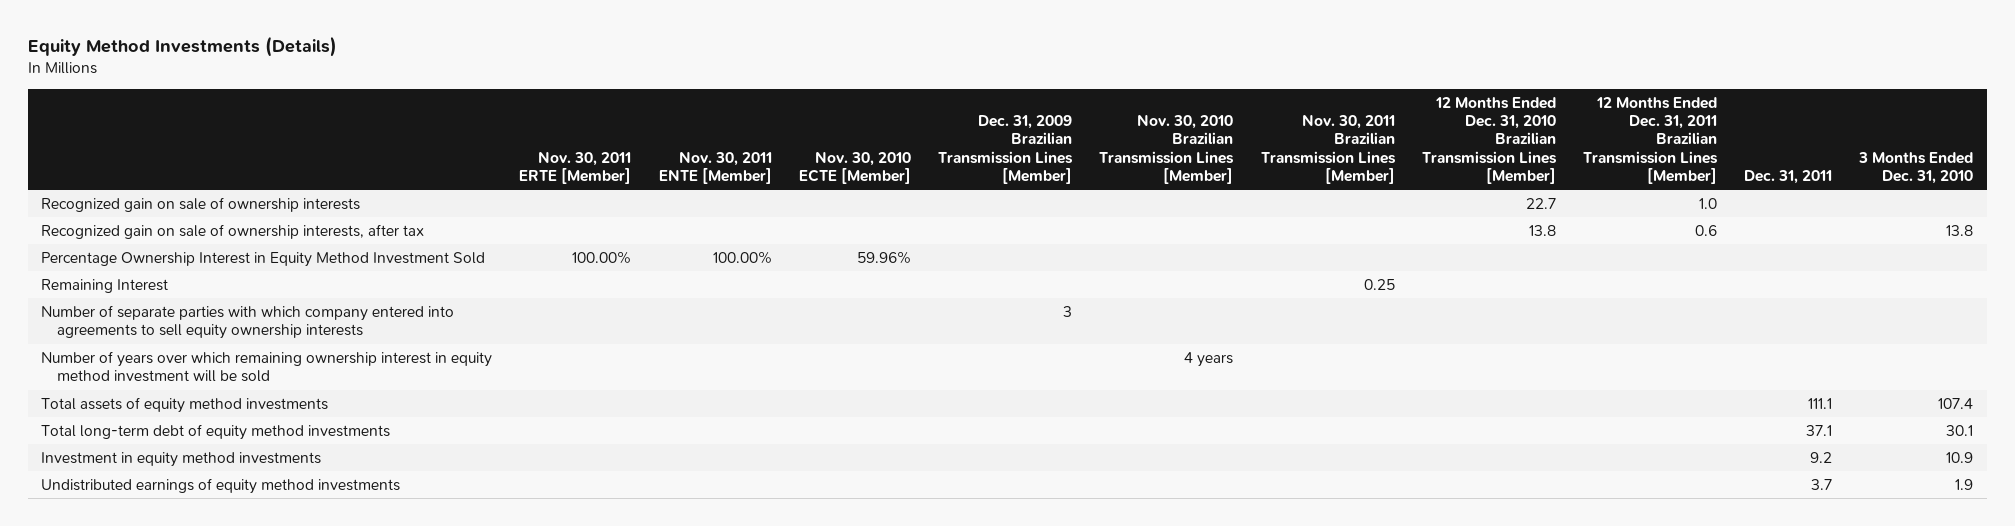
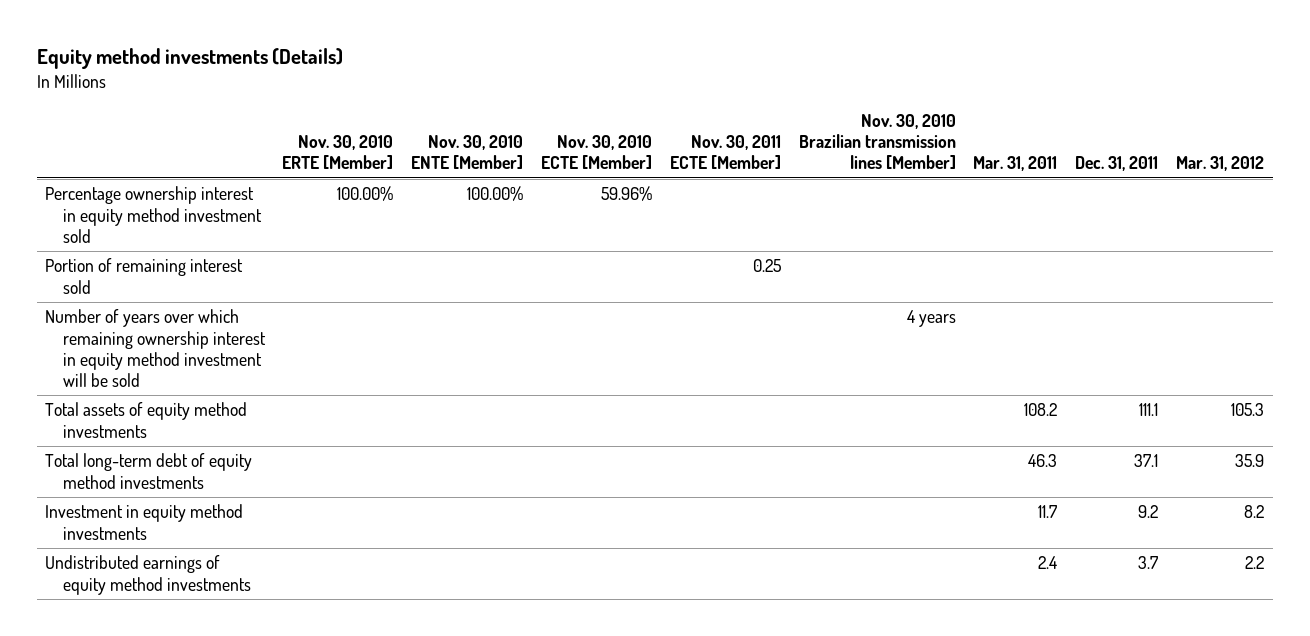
- Equity Method Investments (Details)
+ Equity method investments (Details)
- | Nov. 30, 2011 ERTE [Member] | Nov. 30, 2011 ENTE [Member] | Nov. 30, 2010 ECTE [Member] | Dec. 31, 2009 Brazilian Transmission Lines [Member] | Nov. 30, 2010 Brazilian Transmission Lines [Member] | Nov. 30, 2011 Brazilian Transmission Lines [Member] | 12 Months Ended Dec. 31, 2010 Brazilian Transmission Lines [Member] | 12 Months Ended Dec. 31, 2011 Brazilian Transmission Lines [Member] | Dec. 31, 2011 | 3 Months Ended Dec. 31, 2010
+ | Nov. 30, 2010 ERTE [Member] | Nov. 30, 2010 ENTE [Member] | Nov. 30, 2010 ECTE [Member] | Nov. 30, 2011 ECTE [Member] | Nov. 30, 2010 Brazilian transmission lines [Member] | Mar. 31, 2011 | Dec. 31, 2011 | Mar. 31, 2012
- Recognized gain on sale of ownership interests | | | | | | | 22.7 | 1.0 | |
- Recognized gain on sale of ownership interests, after tax | | | | | | | 13.8 | 0.6 | | 13.8
- Percentage Ownership Interest in Equity Method Investment Sold | 100.00% | 100.00% | 59.96% | | | | | | |
- Remaining Interest | | | | | | 0.25 | | | |
- Number of separate parties with which company entered into agreements to sell equity ownership interests | | | | 3 | | | | | |
+ Percentage ownership interest in equity method investment sold | 100.00% | 100.00% | 59.96% | | | | |
+ Portion of remaining interest sold | | | | 0.25 | | | |

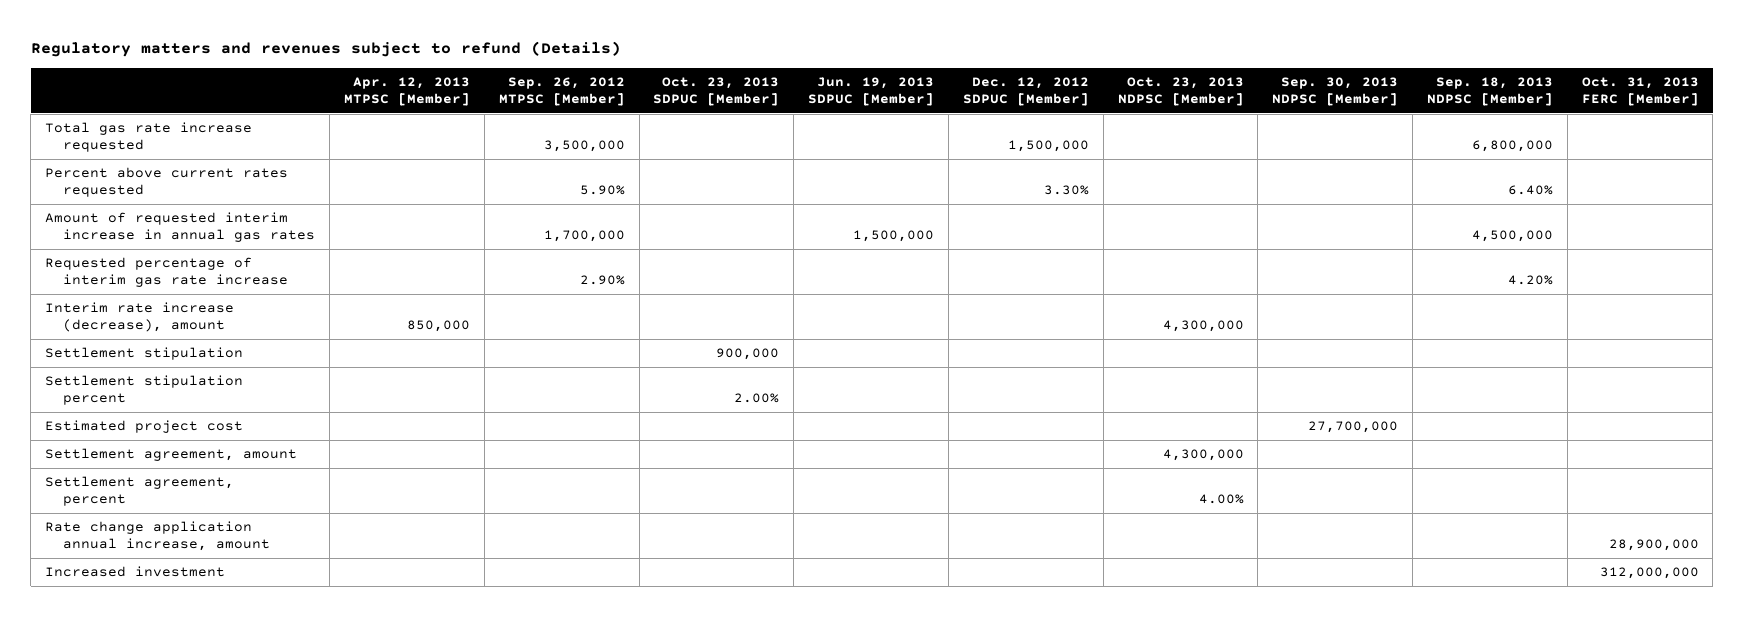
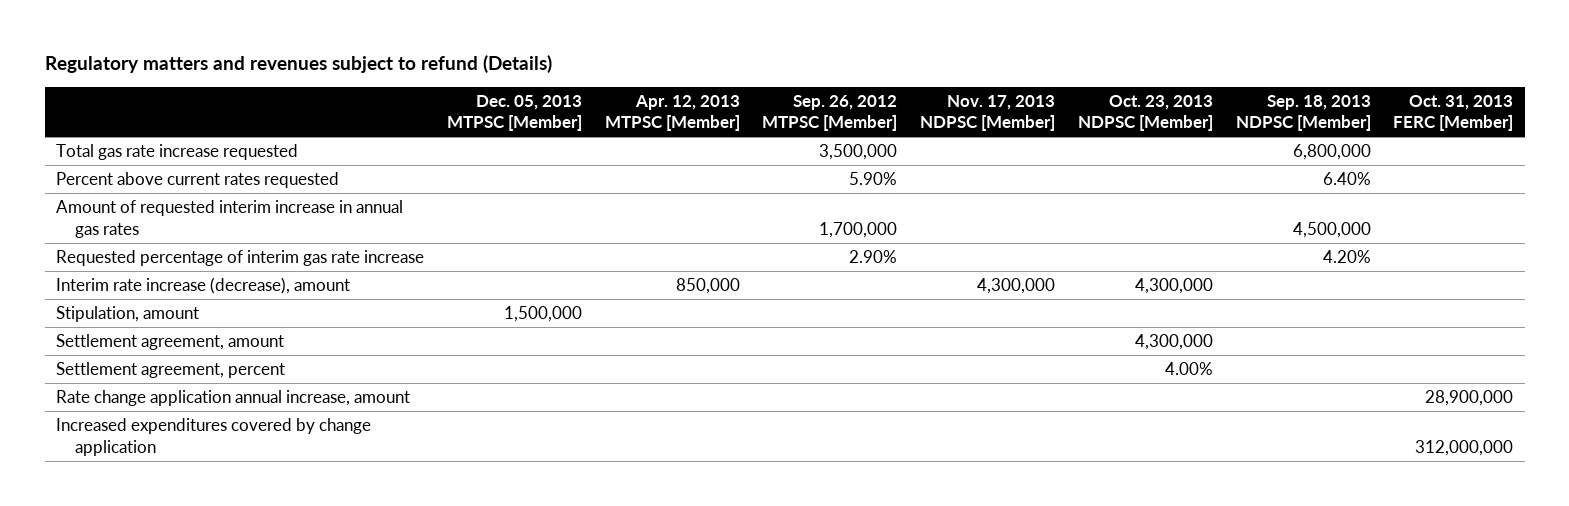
- | Apr. 12, 2013 MTPSC [Member] | Sep. 26, 2012 MTPSC [Member] | Oct. 23, 2013 SDPUC [Member] | Jun. 19, 2013 SDPUC [Member] | Dec. 12, 2012 SDPUC [Member] | Oct. 23, 2013 NDPSC [Member] | Sep. 30, 2013 NDPSC [Member] | Sep. 18, 2013 NDPSC [Member] | Oct. 31, 2013 FERC [Member]
+ | Dec. 05, 2013 MTPSC [Member] | Apr. 12, 2013 MTPSC [Member] | Sep. 26, 2012 MTPSC [Member] | Nov. 17, 2013 NDPSC [Member] | Oct. 23, 2013 NDPSC [Member] | Sep. 18, 2013 NDPSC [Member] | Oct. 31, 2013 FERC [Member]
- Settlement stipulation | | | 900,000 | | | | | |
- Settlement stipulation percent | | | 2.00% | | | | | |
- Estimated project cost | | | | | | | 27,700,000 | |
+ Stipulation, amount | 1,500,000 | | | | | |
- Increased investment | | | | | | | | | 312,000,000
+ Increased expenditures covered by change application | | | | | | | 312,000,000

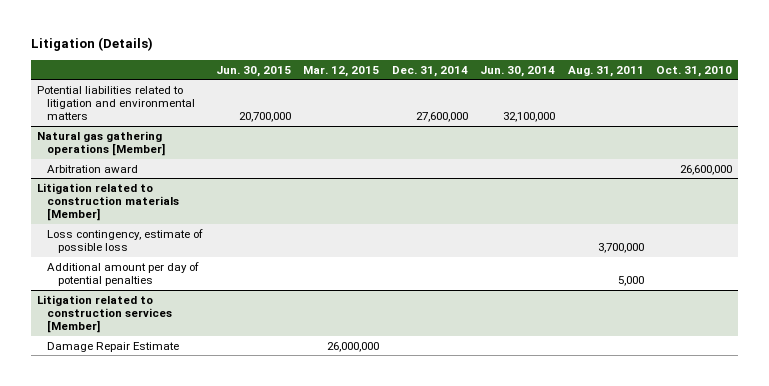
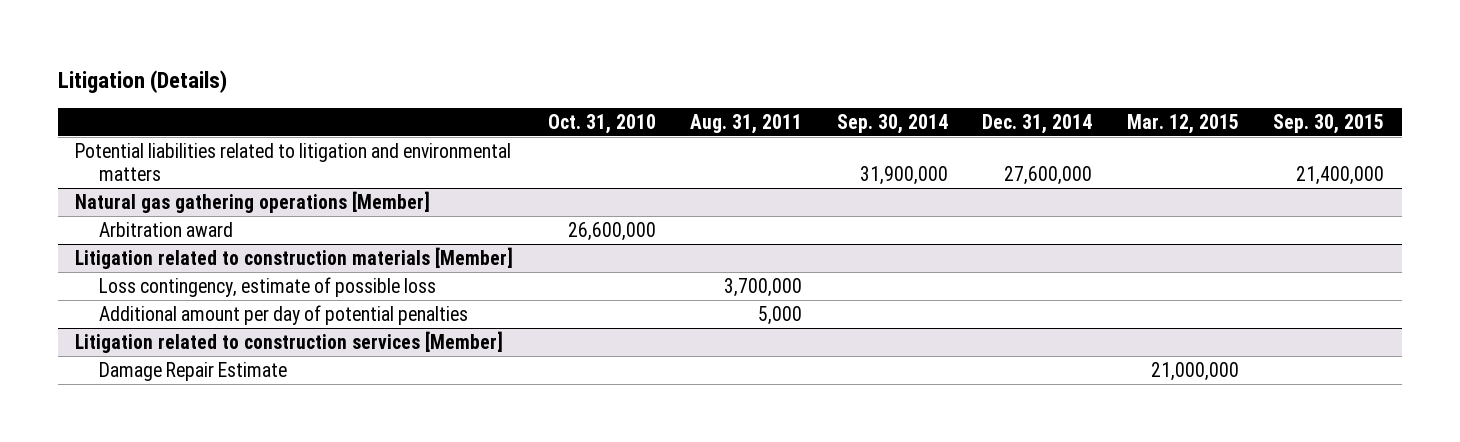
- | Jun. 30, 2015 | Mar. 12, 2015 | Dec. 31, 2014 | Jun. 30, 2014 | Aug. 31, 2011 | Oct. 31, 2010
+ | Oct. 31, 2010 | Aug. 31, 2011 | Sep. 30, 2014 | Dec. 31, 2014 | Mar. 12, 2015 | Sep. 30, 2015
@ Litigation related to construction services [Member]
- Damage Repair Estimate | | 26,000,000 | | | |
+ Damage Repair Estimate | | | | | 21,000,000 |

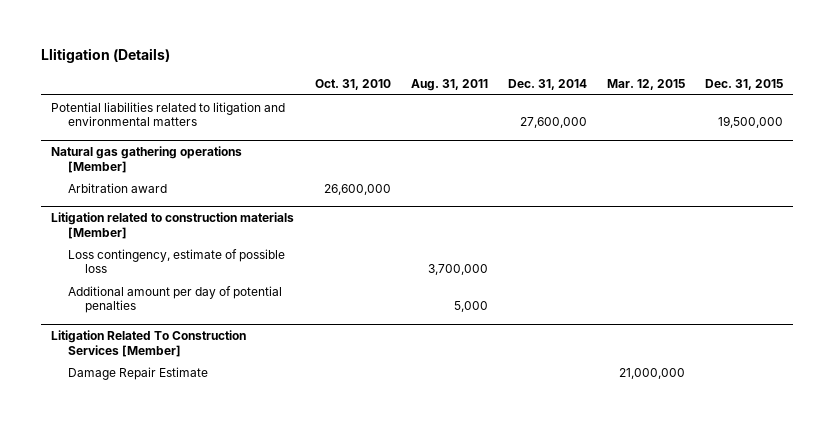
- Litigation (Details)
+ Llitigation (Details)
- | Oct. 31, 2010 | Aug. 31, 2011 | Sep. 30, 2014 | Dec. 31, 2014 | Mar. 12, 2015 | Sep. 30, 2015
+ | Oct. 31, 2010 | Aug. 31, 2011 | Dec. 31, 2014 | Mar. 12, 2015 | Dec. 31, 2015
- Litigation related to construction services [Member]
+ Litigation Related To Construction Services [Member]

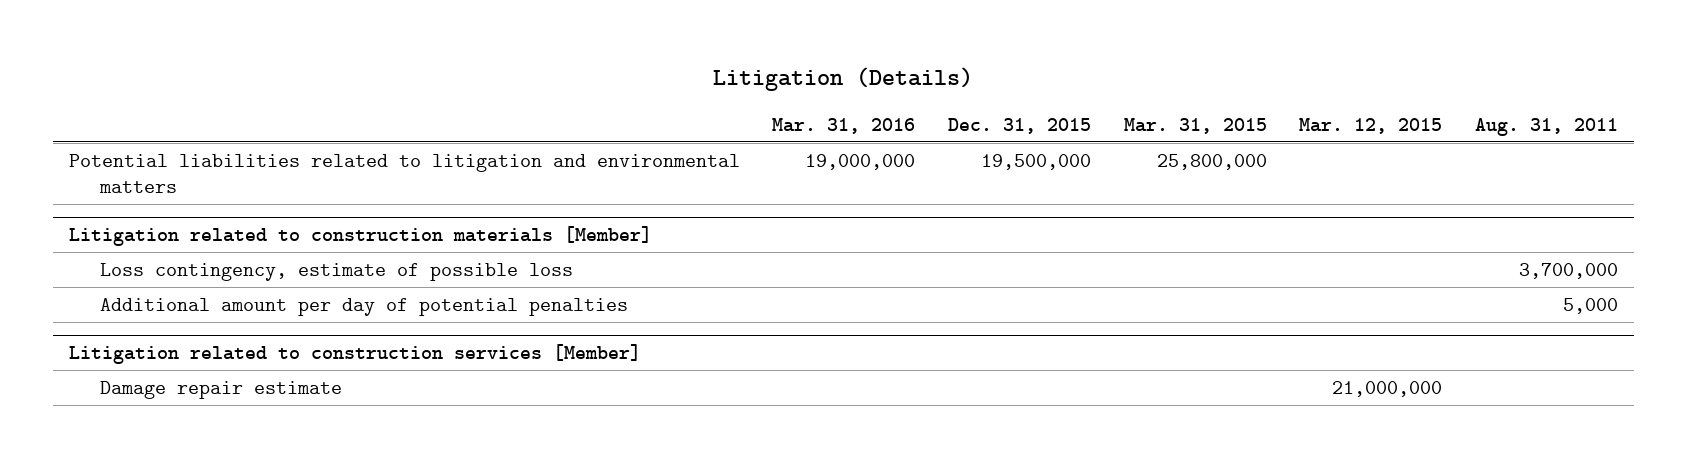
- Llitigation (Details)
+ Litigation (Details)
- | Oct. 31, 2010 | Aug. 31, 2011 | Dec. 31, 2014 | Mar. 12, 2015 | Dec. 31, 2015
+ | Mar. 31, 2016 | Dec. 31, 2015 | Mar. 31, 2015 | Mar. 12, 2015 | Aug. 31, 2011
- Natural gas gathering operations [Member]
- Arbitration award | 26,600,000 | | | |
- Litigation Related To Construction Services [Member]
- Damage Repair Estimate | | | | 21,000,000 |
+ Litigation related to construction services [Member]
+ Damage repair estimate | | | | 21,000,000 |

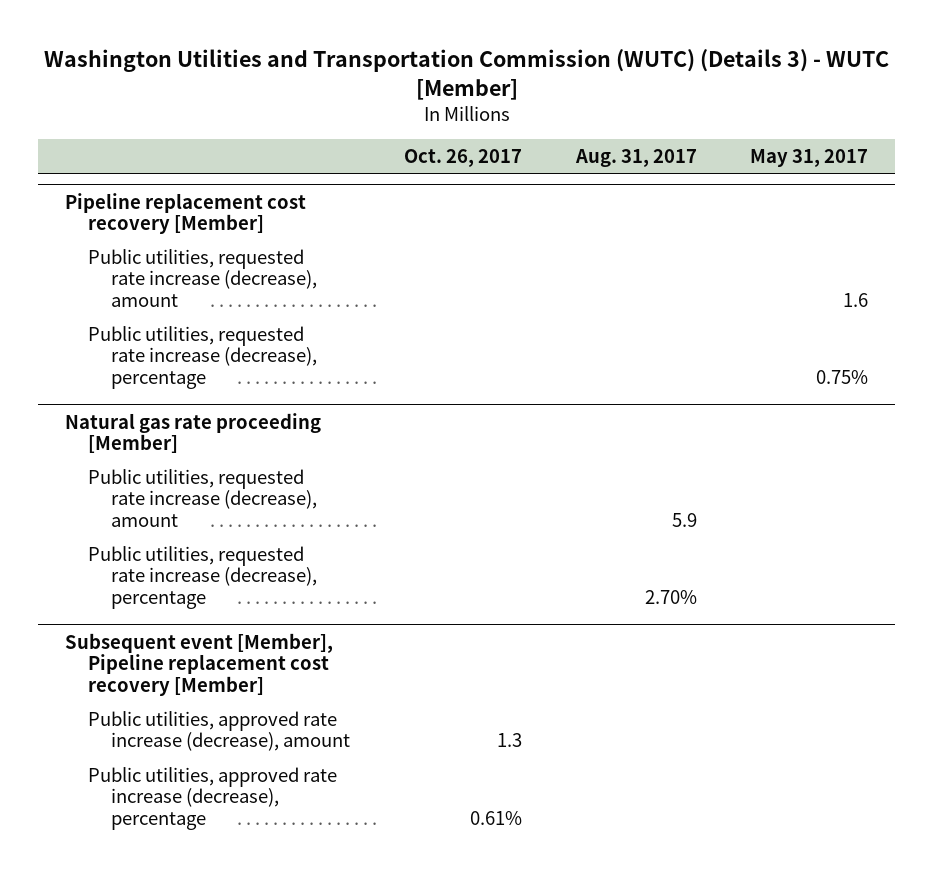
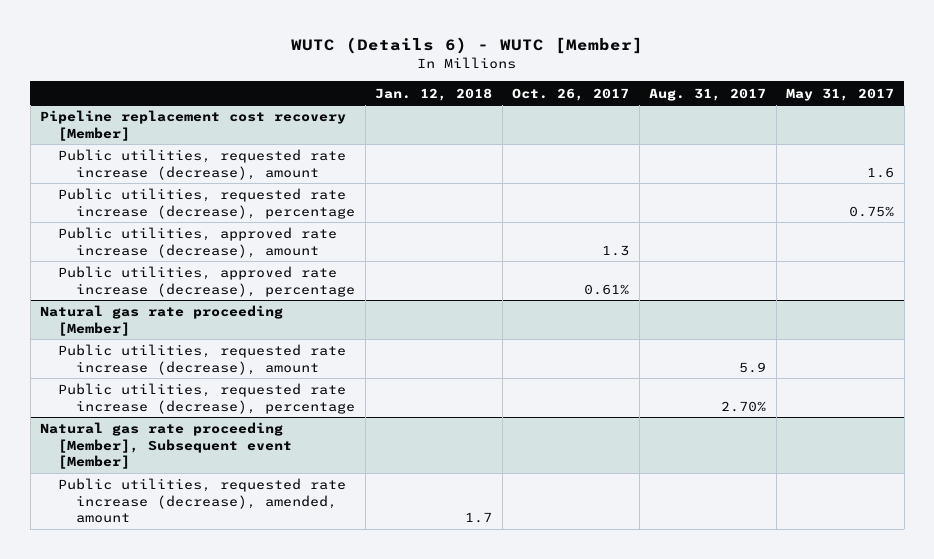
- Washington Utilities and Transportation Commission (WUTC) (Details 3) - WUTC [Member]
+ WUTC (Details 6) - WUTC [Member]
- | Oct. 26, 2017 | Aug. 31, 2017 | May 31, 2017
+ | Jan. 12, 2018 | Oct. 26, 2017 | Aug. 31, 2017 | May 31, 2017
@ Pipeline replacement cost recovery [Member]
+ Public utilities, approved rate increase (decrease), amount | | 1.3 | |
+ Public utilities, approved rate increase (decrease), percentage | | 0.61% | |
- Subsequent event [Member], Pipeline replacement cost recovery [Member]
- Public utilities, approved rate increase (decrease), amount | 1.3 | |
- Public utilities, approved rate increase (decrease), percentage | 0.61% | |
+ Natural gas rate proceeding [Member], Subsequent event [Member]
+ Public utilities, requested rate increase (decrease), amended, amount | 1.7 | | |

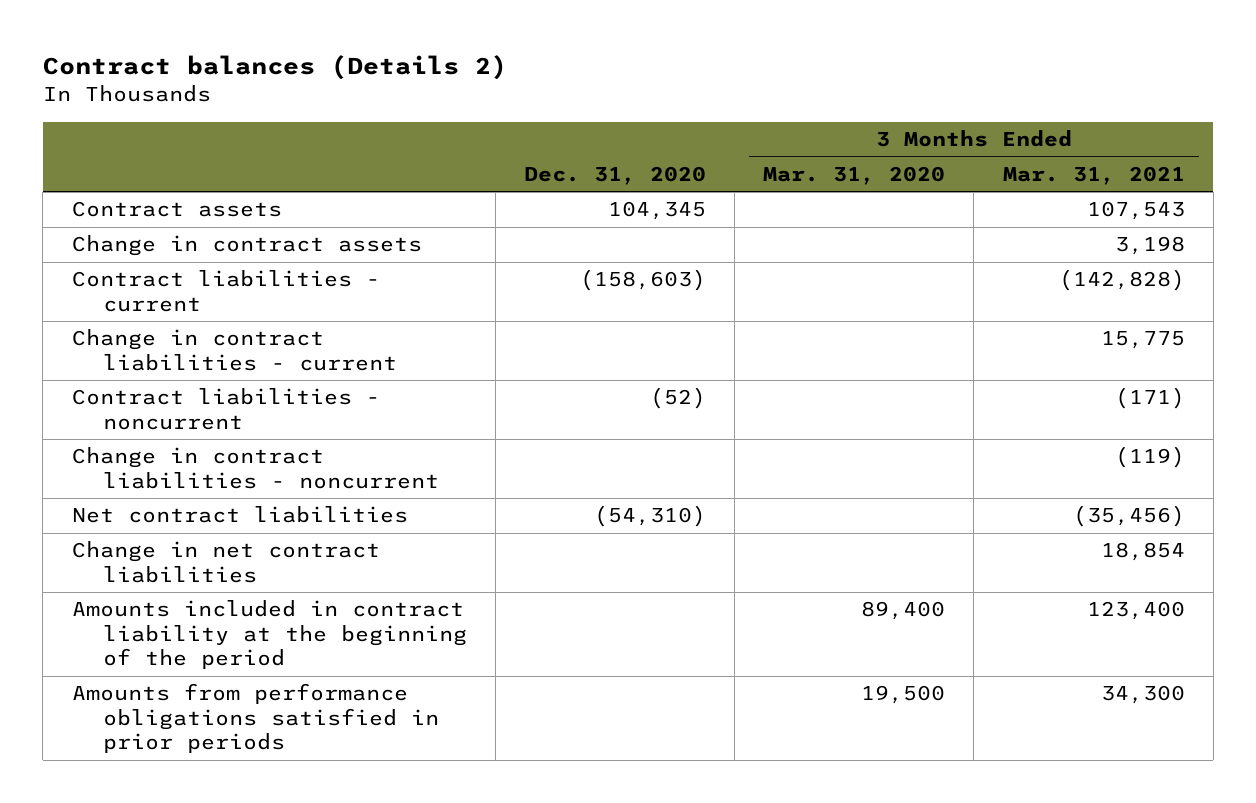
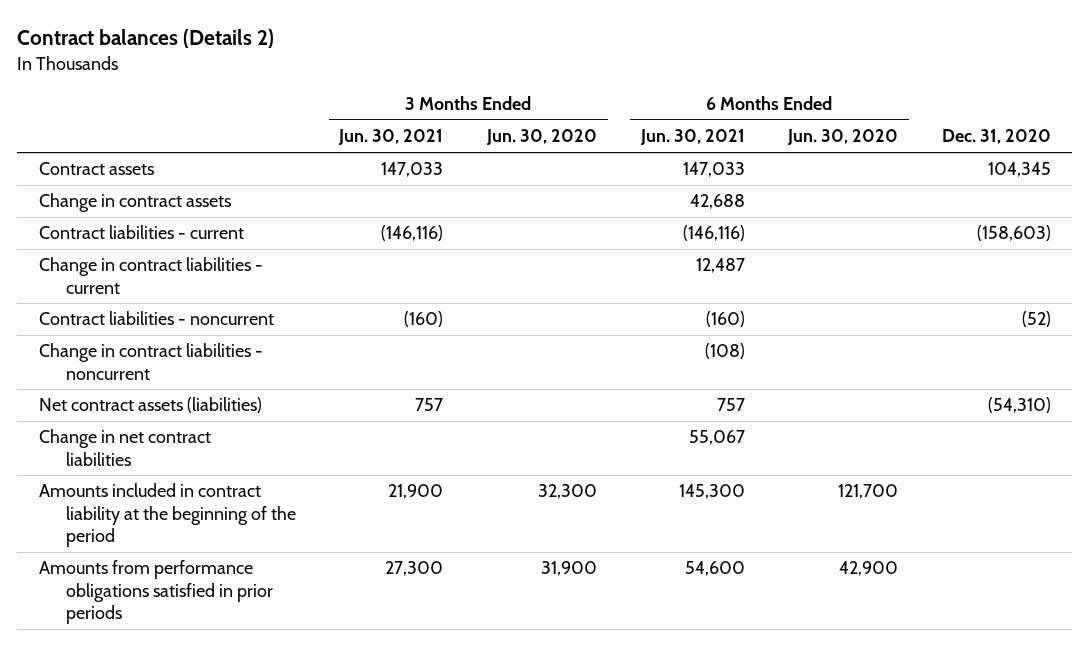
- | Dec. 31, 2020 | 3 Months Ended Mar. 31, 2020 | 3 Months Ended Mar. 31, 2021
+ | 3 Months Ended Jun. 30, 2021 | 3 Months Ended Jun. 30, 2020 | 6 Months Ended Jun. 30, 2021 | 6 Months Ended Jun. 30, 2020 | Dec. 31, 2020
- Net contract liabilities | (54,310) | | (35,456)
+ Net contract assets (liabilities) | 757 | | 757 | | (54,310)

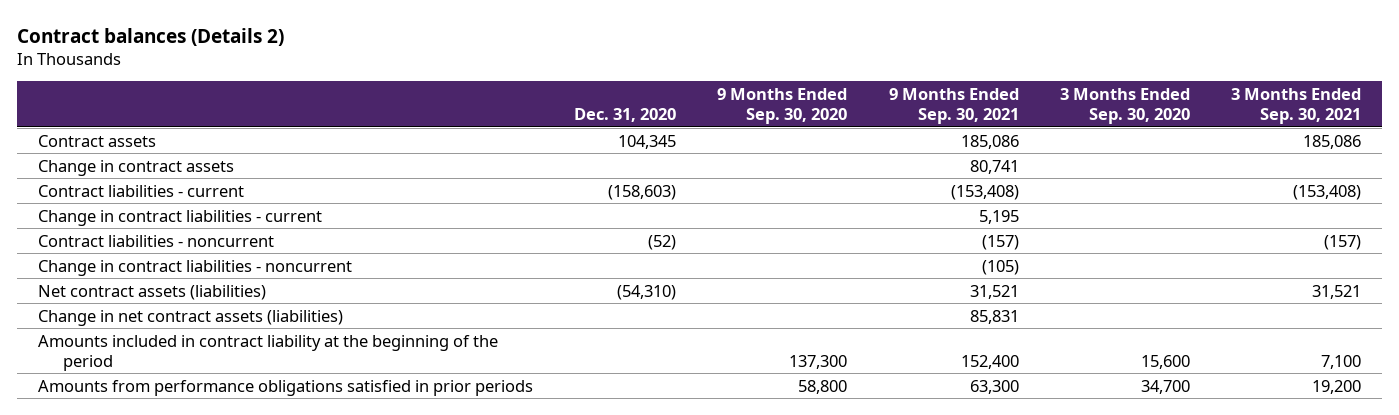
- | 3 Months Ended Jun. 30, 2021 | 3 Months Ended Jun. 30, 2020 | 6 Months Ended Jun. 30, 2021 | 6 Months Ended Jun. 30, 2020 | Dec. 31, 2020
+ | Dec. 31, 2020 | 9 Months Ended Sep. 30, 2020 | 9 Months Ended Sep. 30, 2021 | 3 Months Ended Sep. 30, 2020 | 3 Months Ended Sep. 30, 2021
- Change in net contract liabilities | | | 55,067 | |
+ Change in net contract assets (liabilities) | | | 85,831 | |

